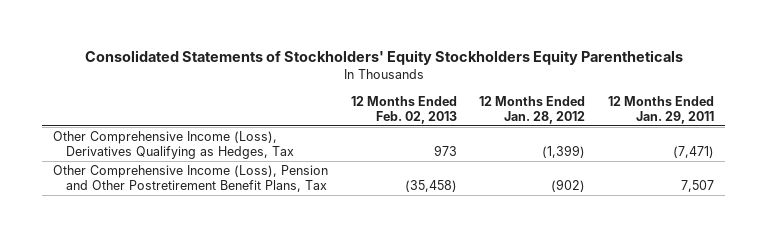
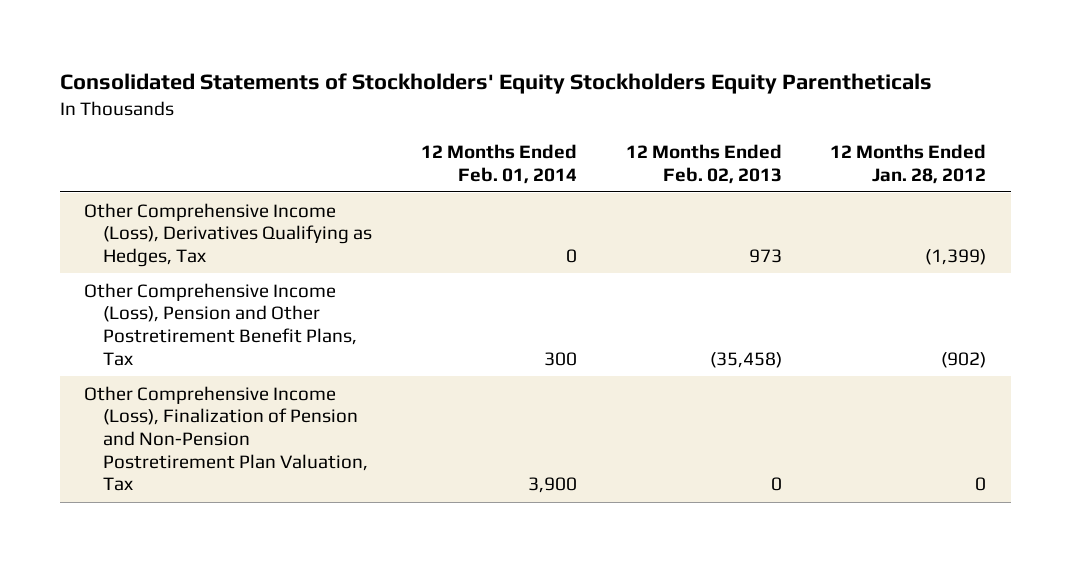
- | 12 Months Ended Feb. 02, 2013 | 12 Months Ended Jan. 28, 2012 | 12 Months Ended Jan. 29, 2011
+ | 12 Months Ended Feb. 01, 2014 | 12 Months Ended Feb. 02, 2013 | 12 Months Ended Jan. 28, 2012
+ Other Comprehensive Income (Loss), Finalization of Pension and Non-Pension Postretirement Plan Valuation, Tax | 3,900 | 0 | 0

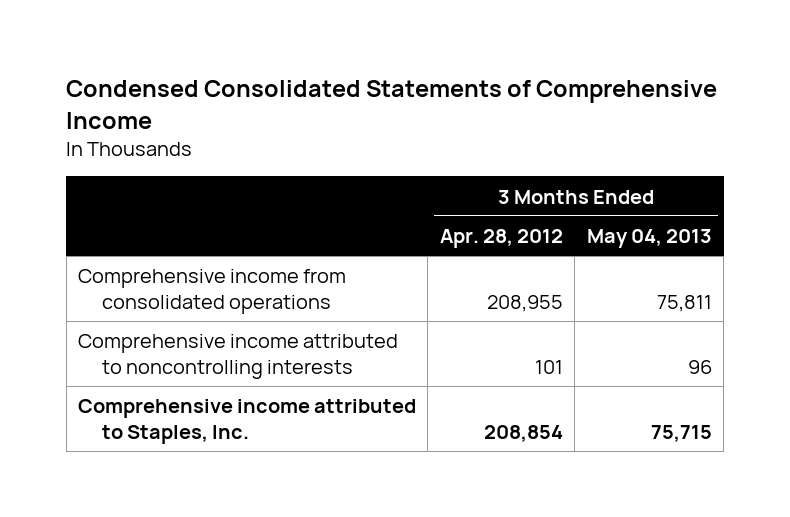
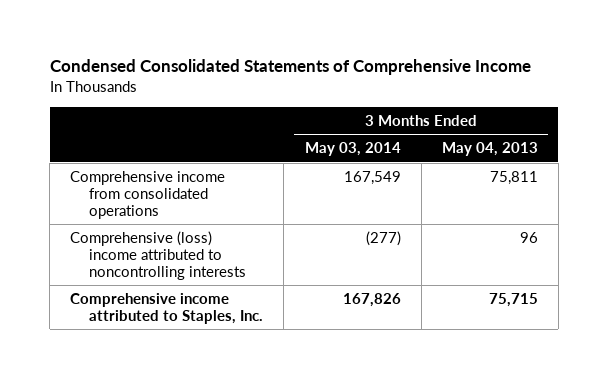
- | 3 Months Ended Apr. 28, 2012 | 3 Months Ended May 04, 2013
+ | 3 Months Ended May 03, 2014 | 3 Months Ended May 04, 2013
- Comprehensive income attributed to noncontrolling interests | 101 | 96
+ Comprehensive (loss) income attributed to noncontrolling interests | (277) | 96

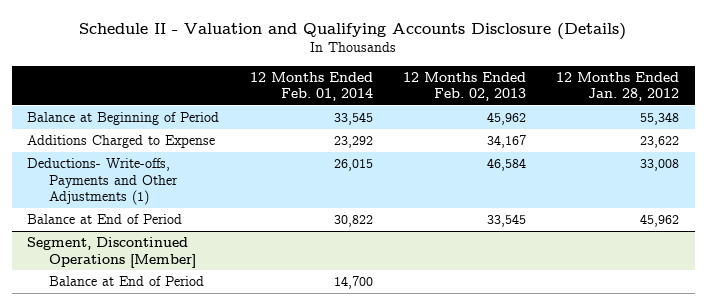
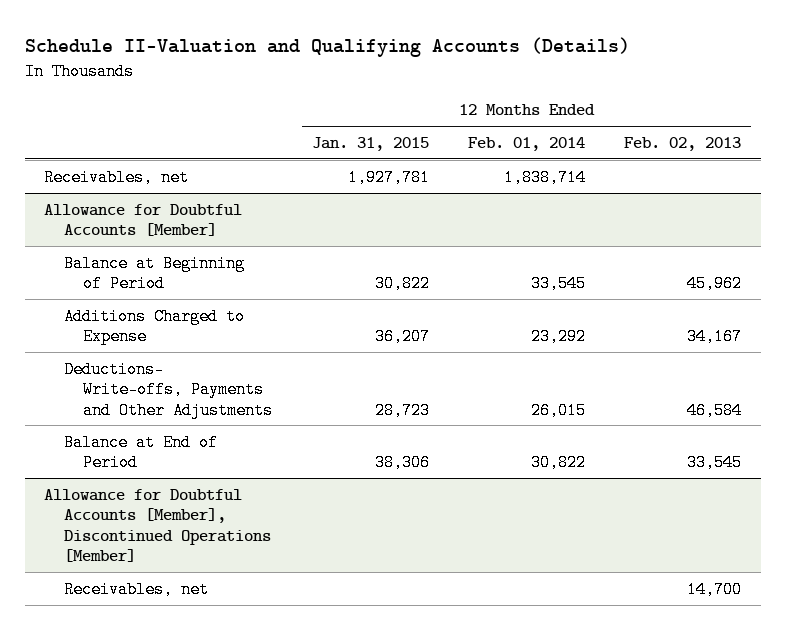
- Schedule II - Valuation and Qualifying Accounts Disclosure (Details)
+ Schedule II-Valuation and Qualifying Accounts (Details)
- | 12 Months Ended Feb. 01, 2014 | 12 Months Ended Feb. 02, 2013 | 12 Months Ended Jan. 28, 2012
+ | 12 Months Ended Jan. 31, 2015 | 12 Months Ended Feb. 01, 2014 | 12 Months Ended Feb. 02, 2013
+ Receivables, net | 1,927,781 | 1,838,714 |
+ Allowance for Doubtful Accounts [Member]
- Deductions- Write-offs, Payments and Other Adjustments (1) | 26,015 | 46,584 | 33,008
+ Deductions- Write-offs, Payments and Other Adjustments | 28,723 | 26,015 | 46,584
- Segment, Discontinued Operations [Member]
- Balance at End of Period | 14,700 | |
+ Allowance for Doubtful Accounts [Member], Discontinued Operations [Member]
+ Receivables, net | | | 14,700

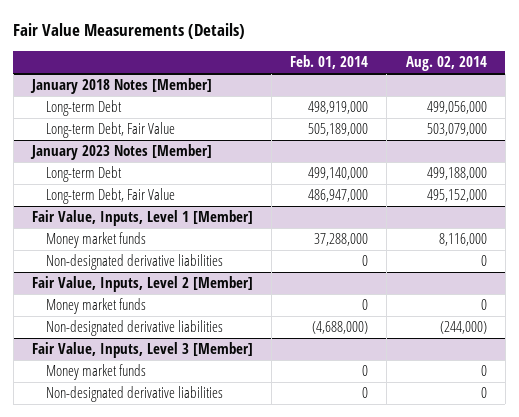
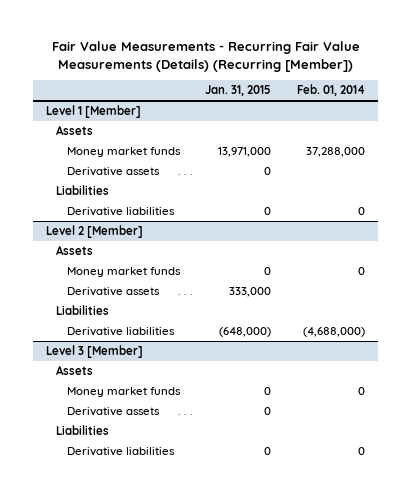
- Fair Value Measurements (Details)
+ Fair Value Measurements - Recurring Fair Value Measurements (Details) (Recurring [Member])
- | Feb. 01, 2014 | Aug. 02, 2014
+ | Jan. 31, 2015 | Feb. 01, 2014
- January 2018 Notes [Member]
- Long-term Debt | 498,919,000 | 499,056,000
- Long-term Debt, Fair Value | 505,189,000 | 503,079,000
- January 2023 Notes [Member]
- Long-term Debt | 499,140,000 | 499,188,000
- Long-term Debt, Fair Value | 486,947,000 | 495,152,000
- Fair Value, Inputs, Level 1 [Member]
+ Level 1 [Member]
+ Assets
- Non-designated derivative liabilities | 0 | 0
- Fair Value, Inputs, Level 2 [Member]
+ Derivative assets | 0 |
+ Liabilities
+ Derivative liabilities | 0 | 0
+ Level 2 [Member]
+ Assets
- Non-designated derivative liabilities | (4,688,000) | (244,000)
- Fair Value, Inputs, Level 3 [Member]
+ Derivative assets | 333,000 |
+ Liabilities
+ Derivative liabilities | (648,000) | (4,688,000)
+ Level 3 [Member]
+ Assets
- Non-designated derivative liabilities | 0 | 0
+ Derivative assets | 0 |
+ Liabilities
+ Derivative liabilities | 0 | 0

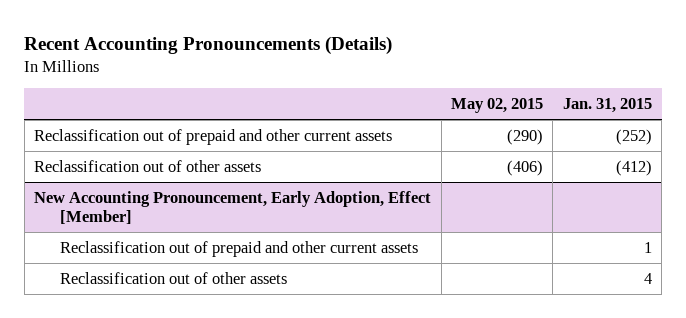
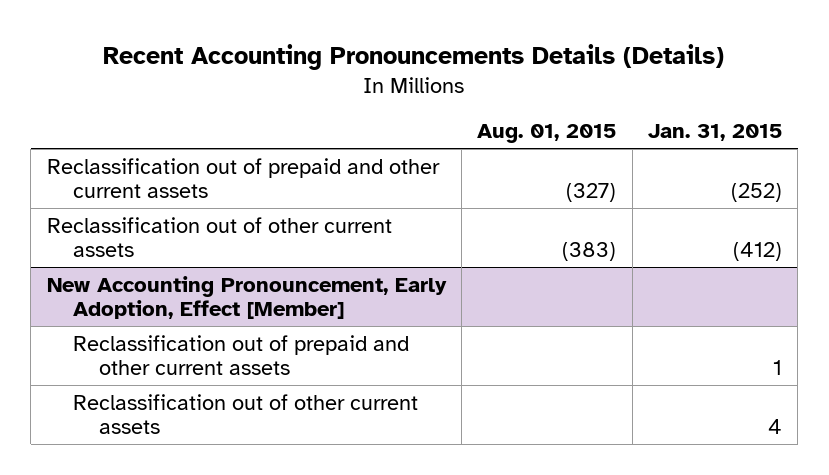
- Recent Accounting Pronouncements (Details)
+ Recent Accounting Pronouncements Details (Details)
- | May 02, 2015 | Jan. 31, 2015
+ | Aug. 01, 2015 | Jan. 31, 2015
- Reclassification out of other assets | (406) | (412)
+ Reclassification out of other current assets | (383) | (412)
@ New Accounting Pronouncement, Early Adoption, Effect [Member]
- Reclassification out of other assets | | 4
+ Reclassification out of other current assets | | 4

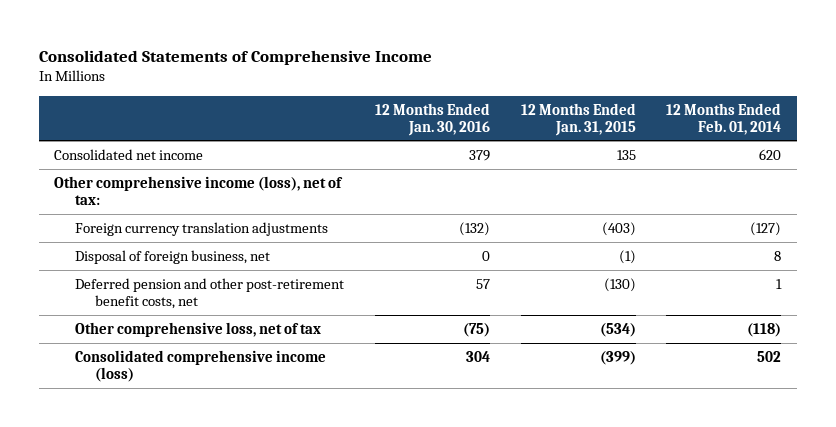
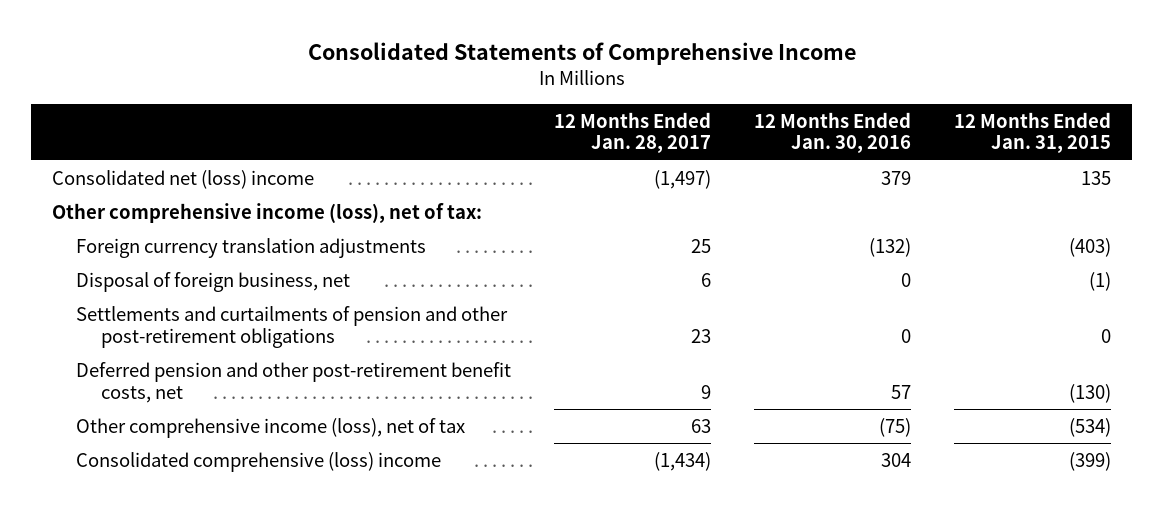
- | 12 Months Ended Jan. 30, 2016 | 12 Months Ended Jan. 31, 2015 | 12 Months Ended Feb. 01, 2014
+ | 12 Months Ended Jan. 28, 2017 | 12 Months Ended Jan. 30, 2016 | 12 Months Ended Jan. 31, 2015
- Consolidated net income | 379 | 135 | 620
+ Consolidated net (loss) income | (1,497) | 379 | 135
+ Settlements and curtailments of pension and other post-retirement obligations | 23 | 0 | 0
- Other comprehensive loss, net of tax | (75) | (534) | (118)
- Consolidated comprehensive income (loss) | 304 | (399) | 502
+ Other comprehensive income (loss), net of tax | 63 | (75) | (534)
+ Consolidated comprehensive (loss) income | (1,434) | 304 | (399)

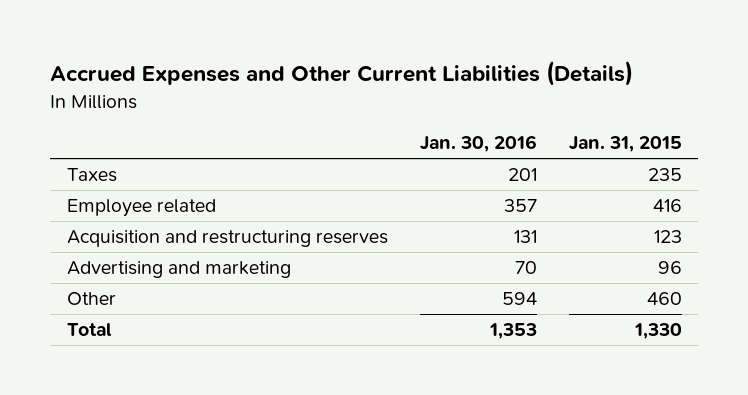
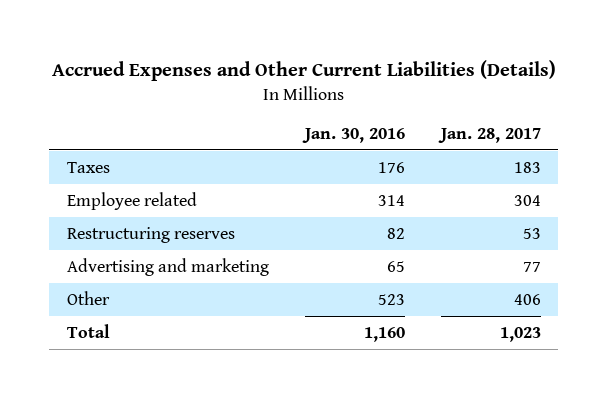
- | Jan. 30, 2016 | Jan. 31, 2015
+ | Jan. 30, 2016 | Jan. 28, 2017
- Taxes | 201 | 235
- Employee related | 357 | 416
- Acquisition and restructuring reserves | 131 | 123
- Advertising and marketing | 70 | 96
- Other | 594 | 460
- Total | 1,353 | 1,330
+ Taxes | 176 | 183
+ Employee related | 314 | 304
+ Restructuring reserves | 82 | 53
+ Advertising and marketing | 65 | 77
+ Other | 523 | 406
+ Total | 1,160 | 1,023

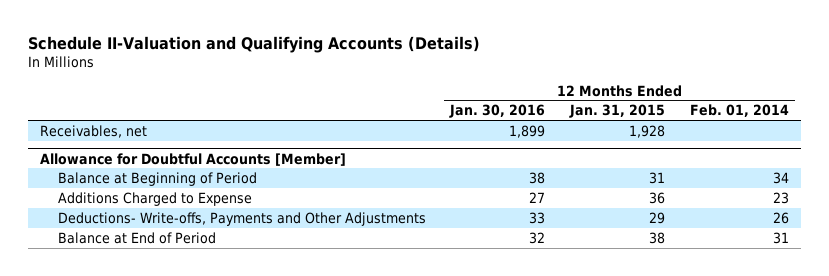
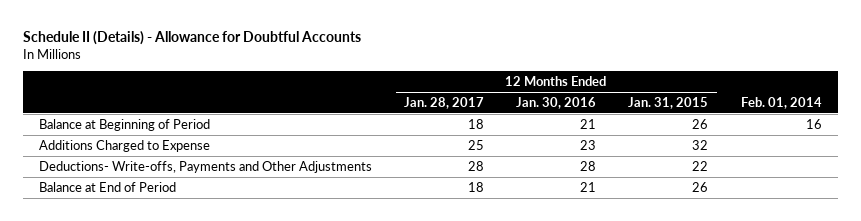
- Schedule II-Valuation and Qualifying Accounts (Details)
+ Schedule II (Details) - Allowance for Doubtful Accounts
- | 12 Months Ended Jan. 30, 2016 | 12 Months Ended Jan. 31, 2015 | 12 Months Ended Feb. 01, 2014
+ | 12 Months Ended Jan. 28, 2017 | 12 Months Ended Jan. 30, 2016 | 12 Months Ended Jan. 31, 2015 | Feb. 01, 2014
- Receivables, net | 1,899 | 1,928 |
- Allowance for Doubtful Accounts [Member]
- Balance at Beginning of Period | 38 | 31 | 34
- Additions Charged to Expense | 27 | 36 | 23
- Deductions- Write-offs, Payments and Other Adjustments | 33 | 29 | 26
- Balance at End of Period | 32 | 38 | 31
+ Balance at Beginning of Period | 18 | 21 | 26 | 16
+ Additions Charged to Expense | 25 | 23 | 32 |
+ Deductions- Write-offs, Payments and Other Adjustments | 28 | 28 | 22 |
+ Balance at End of Period | 18 | 21 | 26 |

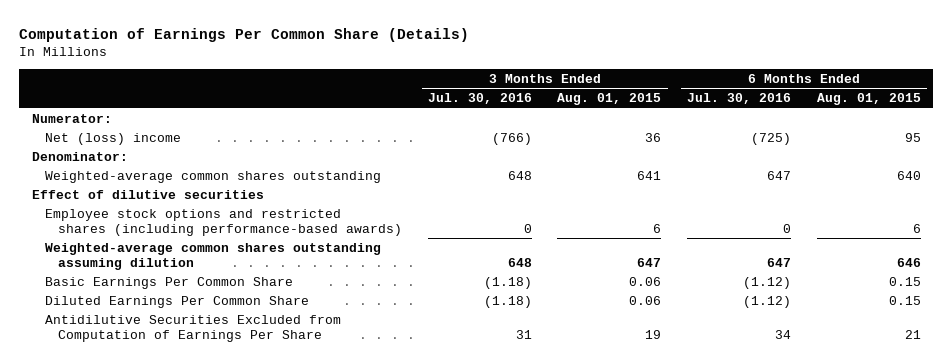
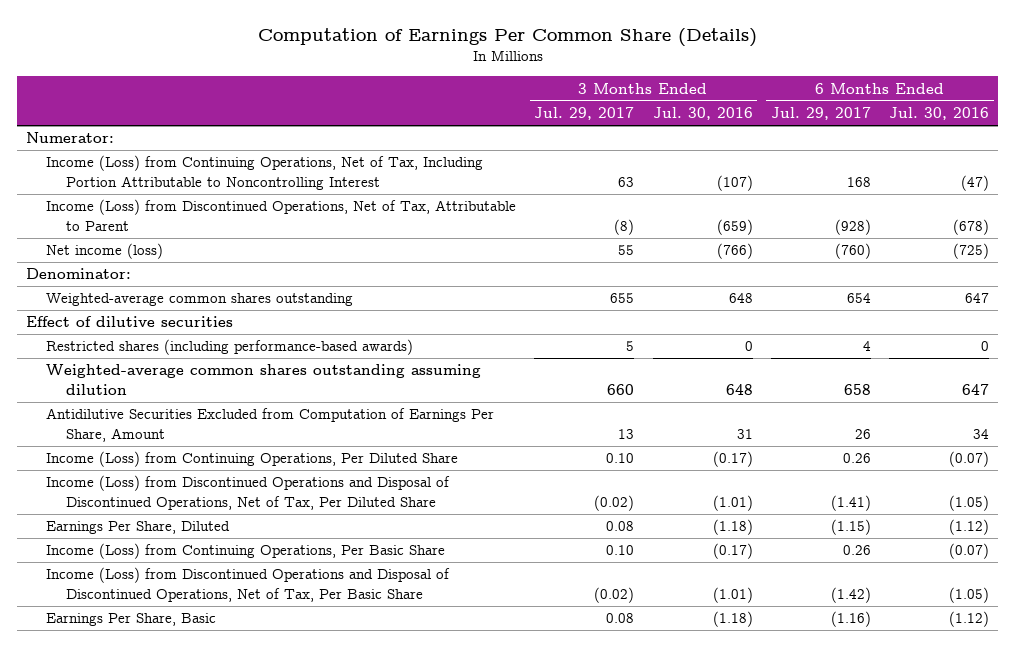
- | 3 Months Ended Jul. 30, 2016 | 3 Months Ended Aug. 01, 2015 | 6 Months Ended Jul. 30, 2016 | 6 Months Ended Aug. 01, 2015
+ | 3 Months Ended Jul. 29, 2017 | 3 Months Ended Jul. 30, 2016 | 6 Months Ended Jul. 29, 2017 | 6 Months Ended Jul. 30, 2016
- Net (loss) income | (766) | 36 | (725) | 95
+ Income (Loss) from Continuing Operations, Net of Tax, Including Portion Attributable to Noncontrolling Interest | 63 | (107) | 168 | (47)
+ Income (Loss) from Discontinued Operations, Net of Tax, Attributable to Parent | (8) | (659) | (928) | (678)
+ Net income (loss) | 55 | (766) | (760) | (725)
- Employee stock options and restricted shares (including performance-based awards) | 0 | 6 | 0 | 6
+ Restricted shares (including performance-based awards) | 5 | 0 | 4 | 0
- Basic Earnings Per Common Share | (1.18) | 0.06 | (1.12) | 0.15
- Diluted Earnings Per Common Share | (1.18) | 0.06 | (1.12) | 0.15
- Antidilutive Securities Excluded from Computation of Earnings Per Share | 31 | 19 | 34 | 21
+ Antidilutive Securities Excluded from Computation of Earnings Per Share, Amount | 13 | 31 | 26 | 34
+ Income (Loss) from Continuing Operations, Per Diluted Share | 0.10 | (0.17) | 0.26 | (0.07)
+ Income (Loss) from Discontinued Operations and Disposal of Discontinued Operations, Net of Tax, Per Diluted Share | (0.02) | (1.01) | (1.41) | (1.05)
+ Earnings Per Share, Diluted | 0.08 | (1.18) | (1.15) | (1.12)
+ Income (Loss) from Continuing Operations, Per Basic Share | 0.10 | (0.17) | 0.26 | (0.07)
+ Income (Loss) from Discontinued Operations and Disposal of Discontinued Operations, Net of Tax, Per Basic Share | (0.02) | (1.01) | (1.42) | (1.05)
+ Earnings Per Share, Basic | 0.08 | (1.18) | (1.16) | (1.12)

